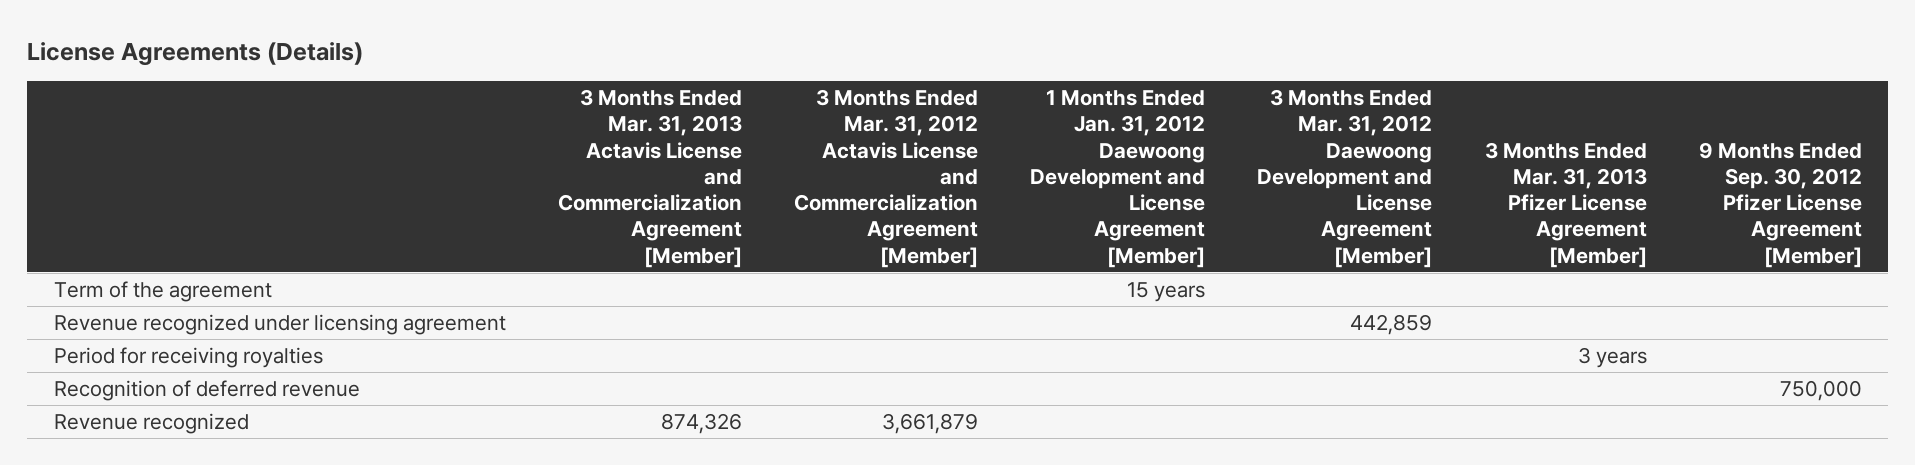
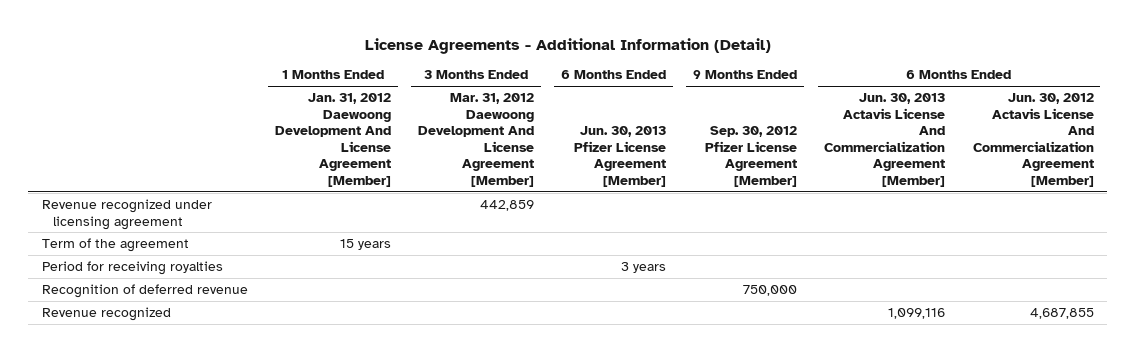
- License Agreements (Details)
+ License Agreements - Additional Information (Detail)
- | 3 Months Ended Mar. 31, 2013 Actavis License and Commercialization Agreement [Member] | 3 Months Ended Mar. 31, 2012 Actavis License and Commercialization Agreement [Member] | 1 Months Ended Jan. 31, 2012 Daewoong Development and License Agreement [Member] | 3 Months Ended Mar. 31, 2012 Daewoong Development and License Agreement [Member] | 3 Months Ended Mar. 31, 2013 Pfizer License Agreement [Member] | 9 Months Ended Sep. 30, 2012 Pfizer License Agreement [Member]
+ | 1 Months Ended Jan. 31, 2012 Daewoong Development And License Agreement [Member] | 3 Months Ended Mar. 31, 2012 Daewoong Development And License Agreement [Member] | 6 Months Ended Jun. 30, 2013 Pfizer License Agreement [Member] | 9 Months Ended Sep. 30, 2012 Pfizer License Agreement [Member] | 6 Months Ended Jun. 30, 2013 Actavis License And Commercialization Agreement [Member] | 6 Months Ended Jun. 30, 2012 Actavis License And Commercialization Agreement [Member]
moved down: Term of the agreement | 15 years | | | | |

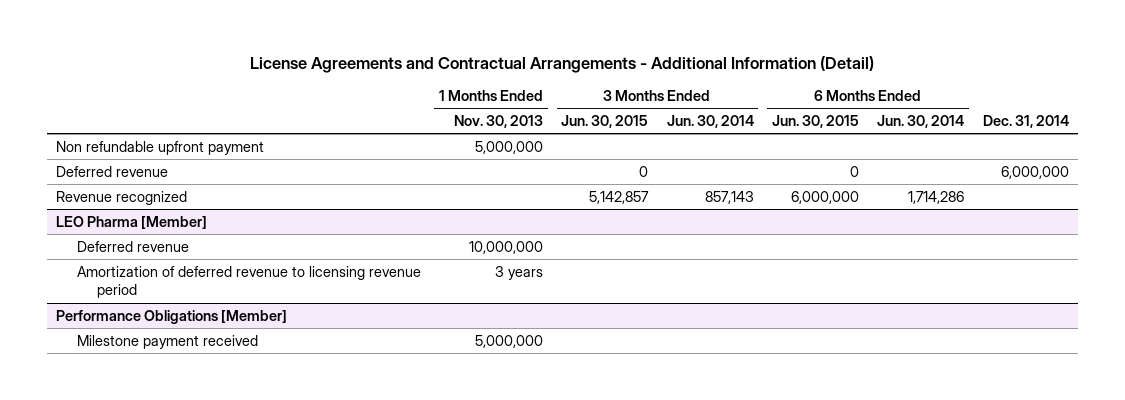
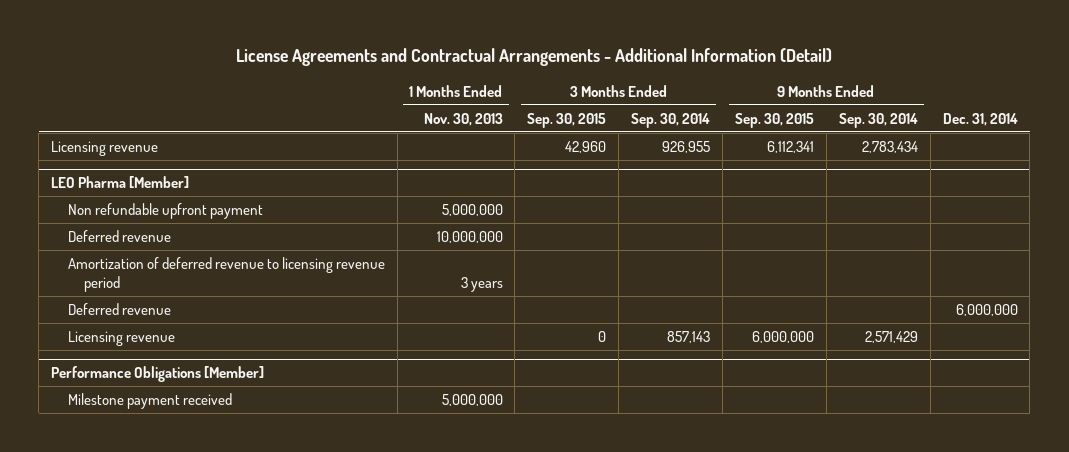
- | 1 Months Ended Nov. 30, 2013 | 3 Months Ended Jun. 30, 2015 | 3 Months Ended Jun. 30, 2014 | 6 Months Ended Jun. 30, 2015 | 6 Months Ended Jun. 30, 2014 | Dec. 31, 2014
+ | 1 Months Ended Nov. 30, 2013 | 3 Months Ended Sep. 30, 2015 | 3 Months Ended Sep. 30, 2014 | 9 Months Ended Sep. 30, 2015 | 9 Months Ended Sep. 30, 2014 | Dec. 31, 2014
- Non refundable upfront payment | 5,000,000 | | | | |
- Deferred revenue | | 0 | | 0 | | 6,000,000
- Revenue recognized | | 5,142,857 | 857,143 | 6,000,000 | 1,714,286 |
+ Licensing revenue | | 42,960 | 926,955 | 6,112,341 | 2,783,434 |
@ LEO Pharma [Member]
+ Non refundable upfront payment | 5,000,000 | | | | |
+ Deferred revenue | | | | | | 6,000,000
+ Licensing revenue | | 0 | 857,143 | 6,000,000 | 2,571,429 |

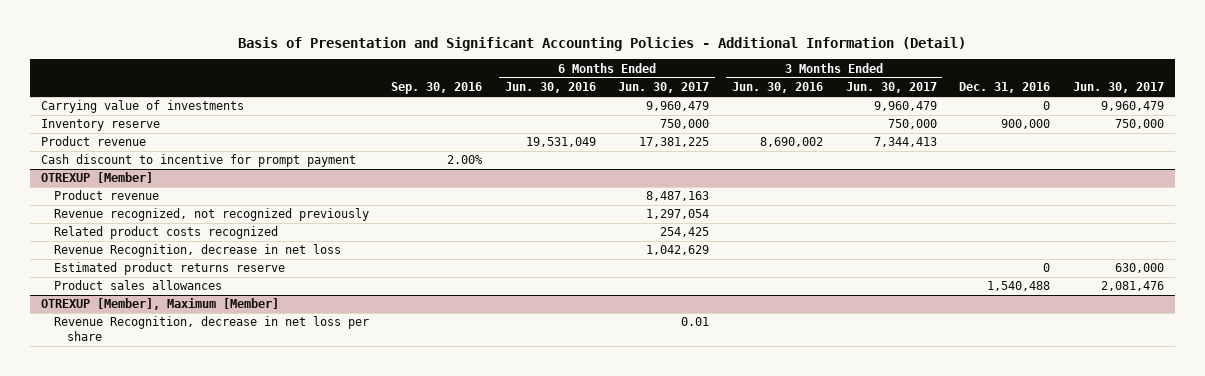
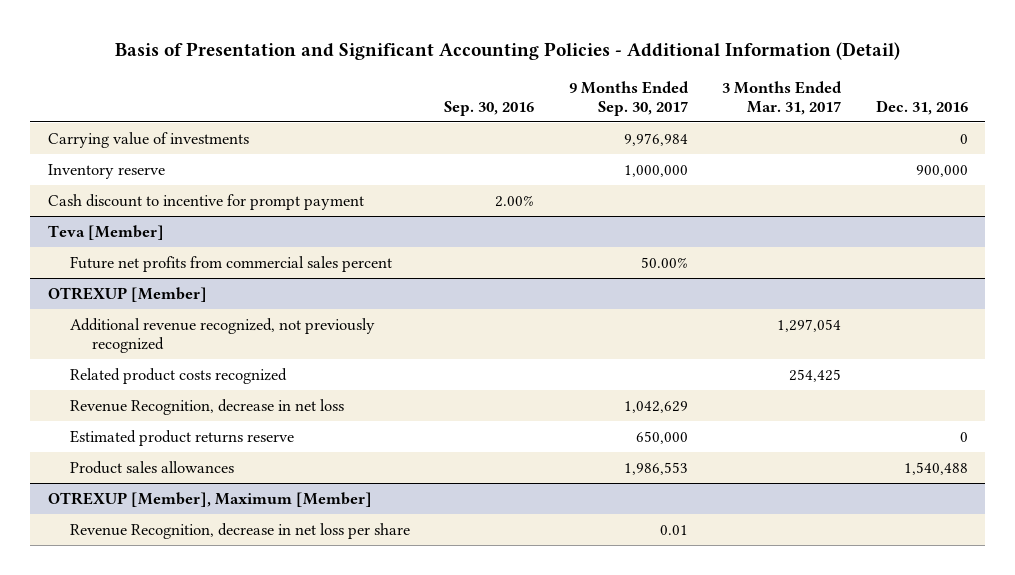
- | Sep. 30, 2016 | 6 Months Ended Jun. 30, 2016 | 6 Months Ended Jun. 30, 2017 | 3 Months Ended Jun. 30, 2016 | 3 Months Ended Jun. 30, 2017 | Dec. 31, 2016 | Jun. 30, 2017
+ | Sep. 30, 2016 | 9 Months Ended Sep. 30, 2017 | 3 Months Ended Mar. 31, 2017 | Dec. 31, 2016
- Product revenue | | 19,531,049 | 17,381,225 | 8,690,002 | 7,344,413 | |
+ Teva [Member]
+ Future net profits from commercial sales percent | | 50.00% | |
@ OTREXUP [Member]
- Product revenue | | | 8,487,163 | | | |
- Revenue recognized, not recognized previously | | | 1,297,054 | | | |
+ Additional revenue recognized, not previously recognized | | | 1,297,054 |

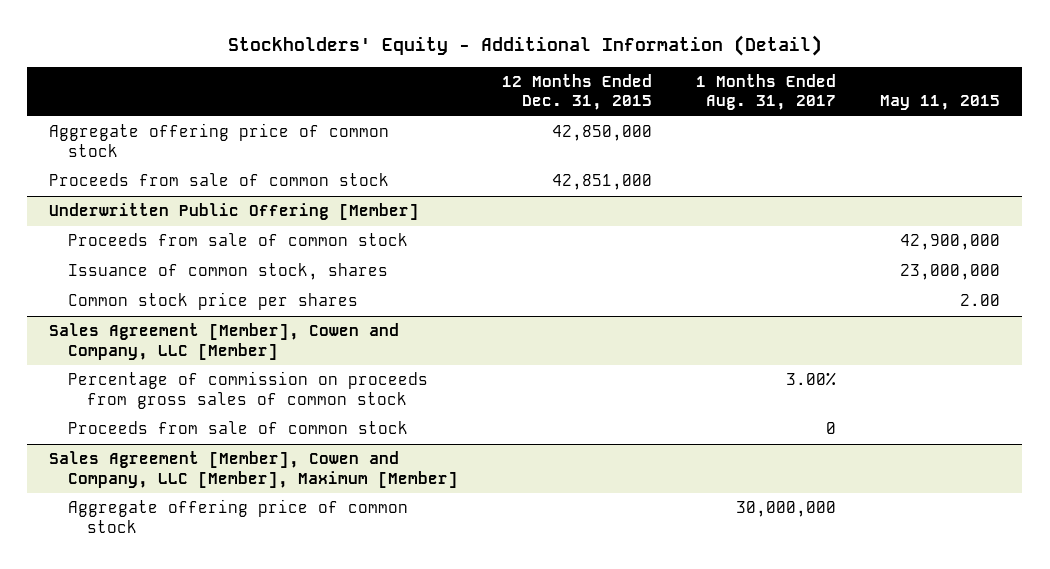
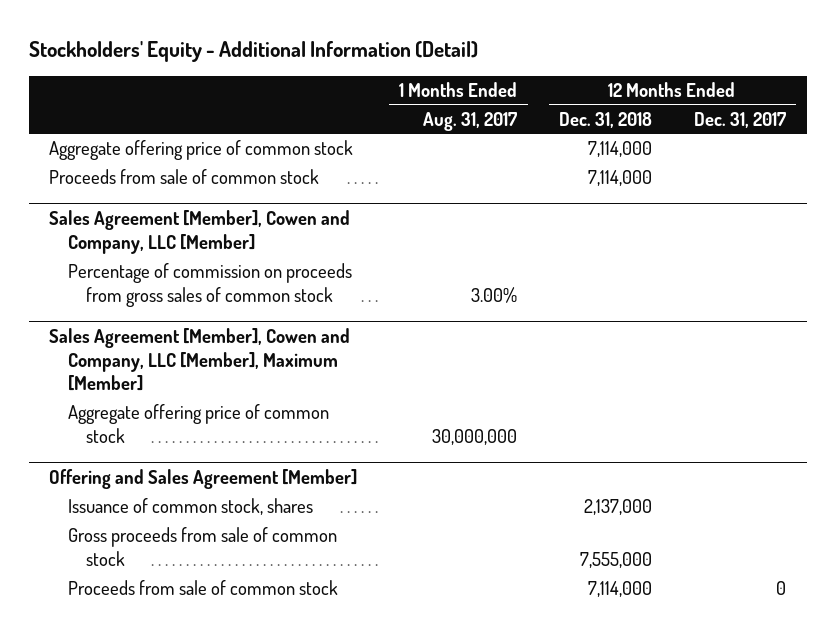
- | 12 Months Ended Dec. 31, 2015 | 1 Months Ended Aug. 31, 2017 | May 11, 2015
+ | 1 Months Ended Aug. 31, 2017 | 12 Months Ended Dec. 31, 2018 | 12 Months Ended Dec. 31, 2017
- Underwritten Public Offering [Member]
- Proceeds from sale of common stock | | | 42,900,000
- Issuance of common stock, shares | | | 23,000,000
- Common stock price per shares | | | 2.00
@ Sales Agreement [Member], Cowen and Company, LLC [Member]
- Proceeds from sale of common stock | | 0 |
+ Offering and Sales Agreement [Member]
+ Issuance of common stock, shares | | 2,137,000 |
+ Gross proceeds from sale of common stock | | 7,555,000 |
+ Proceeds from sale of common stock | | 7,114,000 | 0

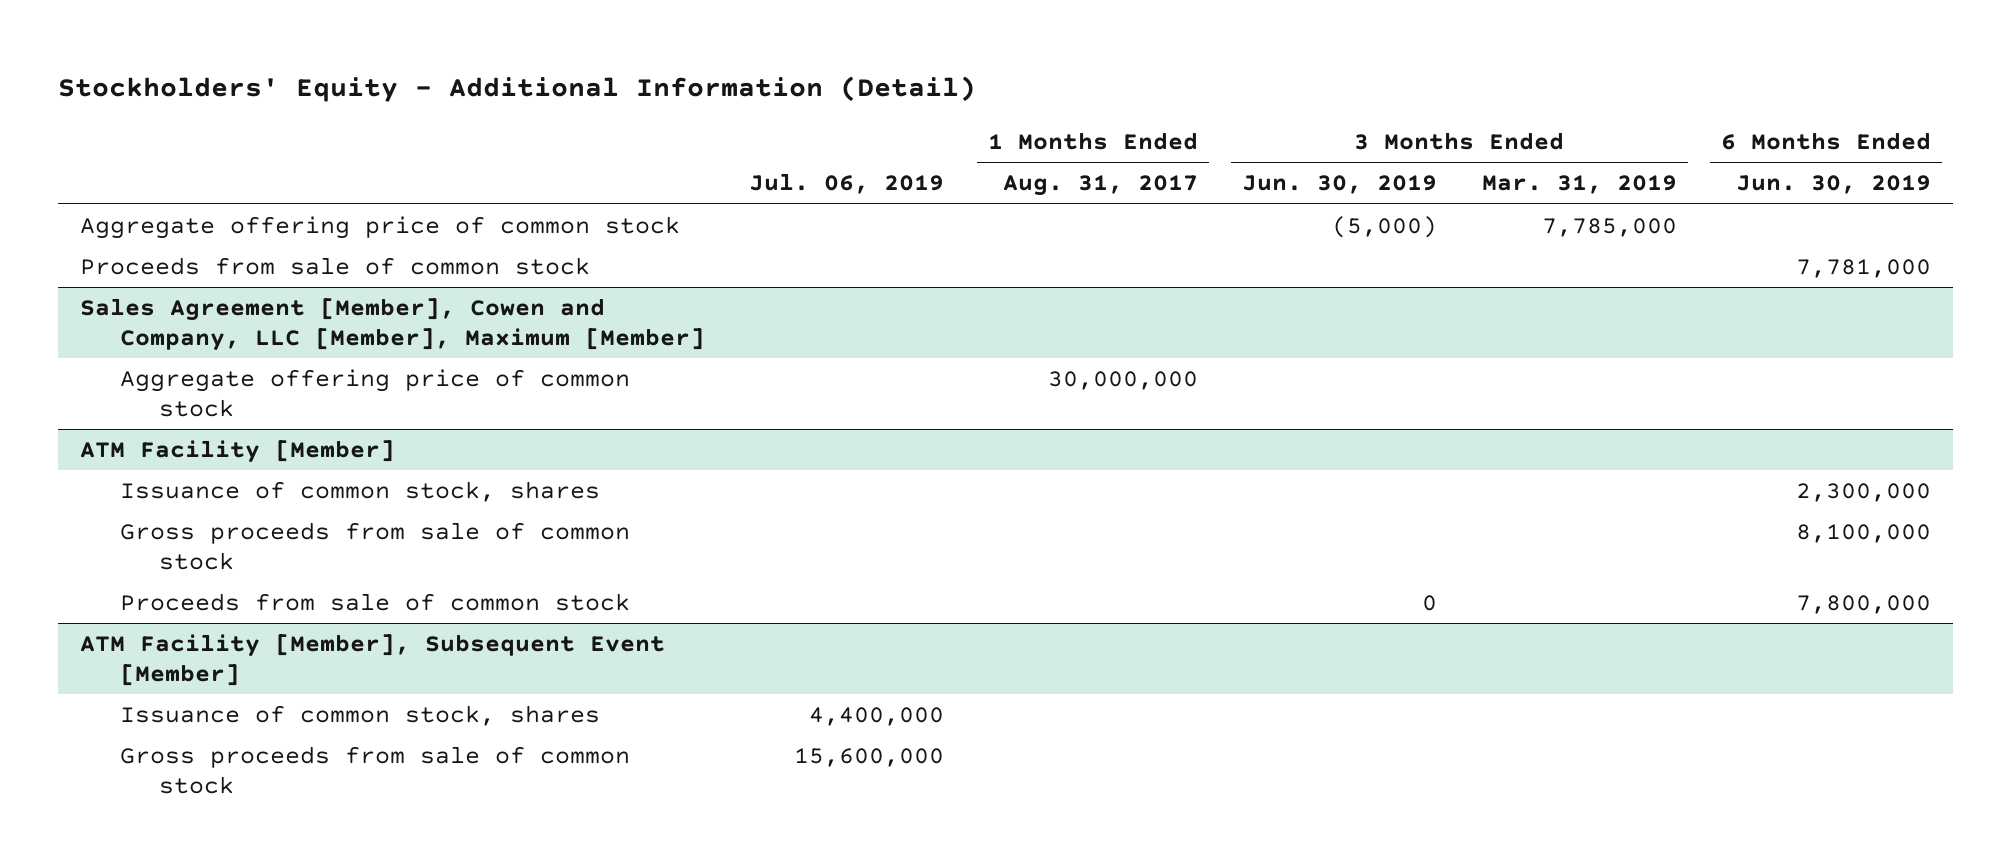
- | 1 Months Ended Aug. 31, 2017 | 12 Months Ended Dec. 31, 2018 | 12 Months Ended Dec. 31, 2017
+ | Jul. 06, 2019 | 1 Months Ended Aug. 31, 2017 | 3 Months Ended Jun. 30, 2019 | 3 Months Ended Mar. 31, 2019 | 6 Months Ended Jun. 30, 2019
- Sales Agreement [Member], Cowen and Company, LLC [Member]
- Percentage of commission on proceeds from gross sales of common stock | 3.00% | |
- Offering and Sales Agreement [Member]
- Issuance of common stock, shares | | 2,137,000 |
- Gross proceeds from sale of common stock | | 7,555,000 |
- Proceeds from sale of common stock | | 7,114,000 | 0
+ ATM Facility [Member]
+ Issuance of common stock, shares | | | | | 2,300,000
+ Gross proceeds from sale of common stock | | | | | 8,100,000
+ Proceeds from sale of common stock | | | 0 | | 7,800,000
+ ATM Facility [Member], Subsequent Event [Member]
+ Issuance of common stock, shares | 4,400,000 | | | |
+ Gross proceeds from sale of common stock | 15,600,000 | | | |

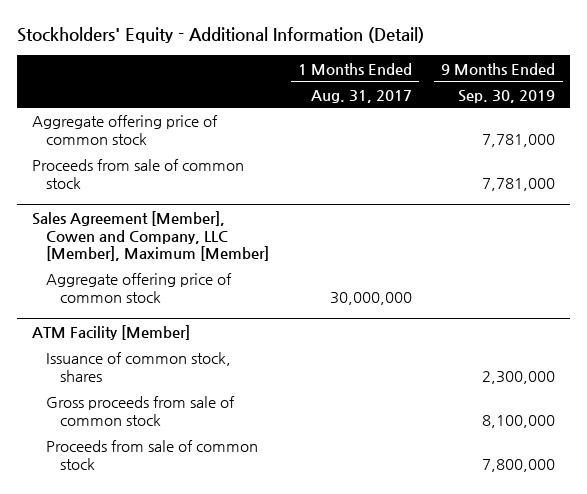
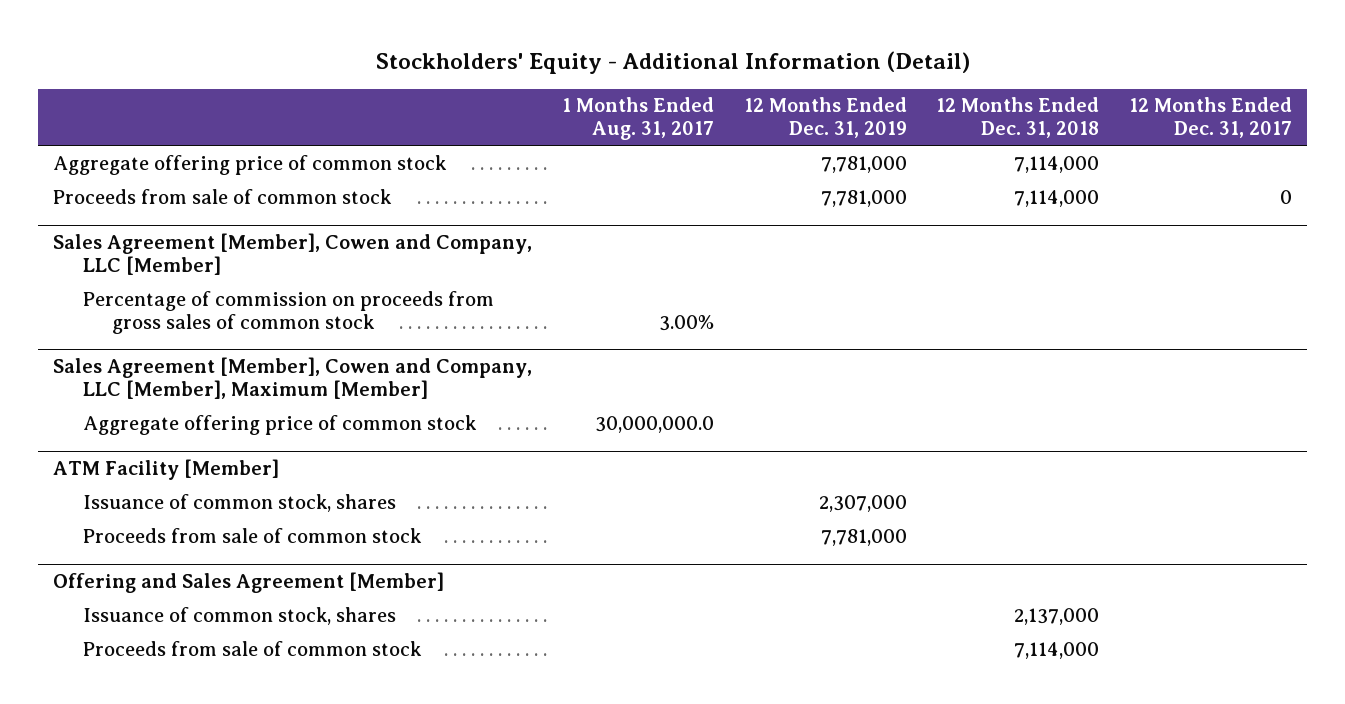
- | 1 Months Ended Aug. 31, 2017 | 9 Months Ended Sep. 30, 2019
+ | 1 Months Ended Aug. 31, 2017 | 12 Months Ended Dec. 31, 2019 | 12 Months Ended Dec. 31, 2018 | 12 Months Ended Dec. 31, 2017
+ Sales Agreement [Member], Cowen and Company, LLC [Member]
+ Percentage of commission on proceeds from gross sales of common stock | 3.00% | | |
@ Sales Agreement [Member], Cowen and Company, LLC [Member], Maximum [Member]
- Aggregate offering price of common stock | 30,000,000 |
+ Aggregate offering price of common stock | 30,000,000.0 | | |
@ ATM Facility [Member]
- Gross proceeds from sale of common stock | | 8,100,000
+ Offering and Sales Agreement [Member]
+ Issuance of common stock, shares | | | 2,137,000 |
+ Proceeds from sale of common stock | | | 7,114,000 |

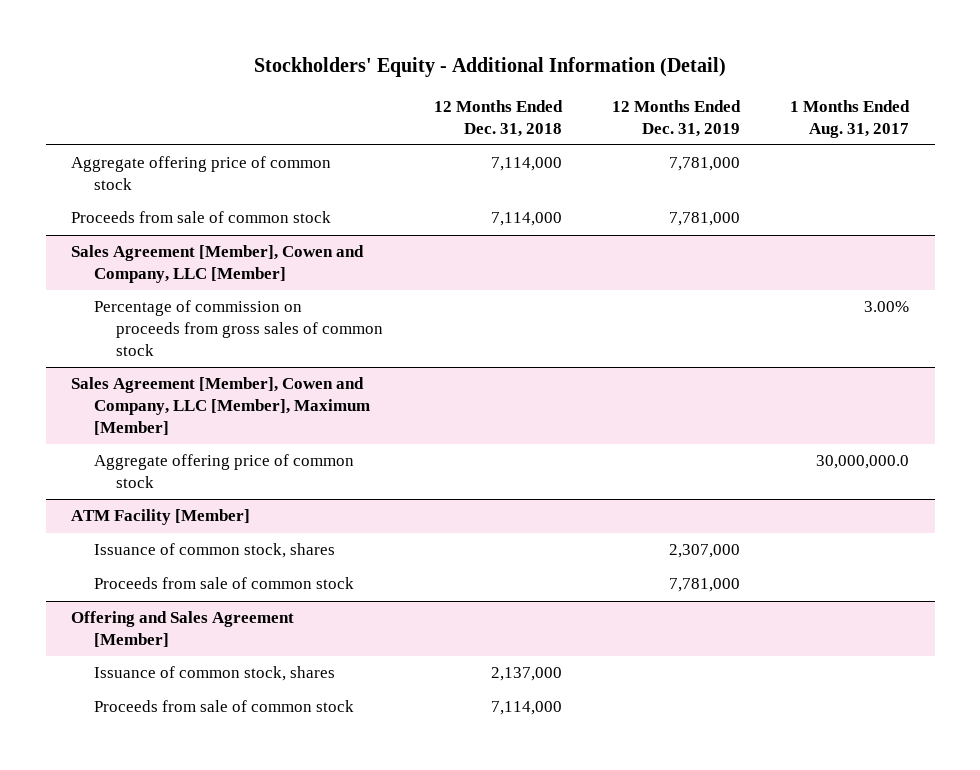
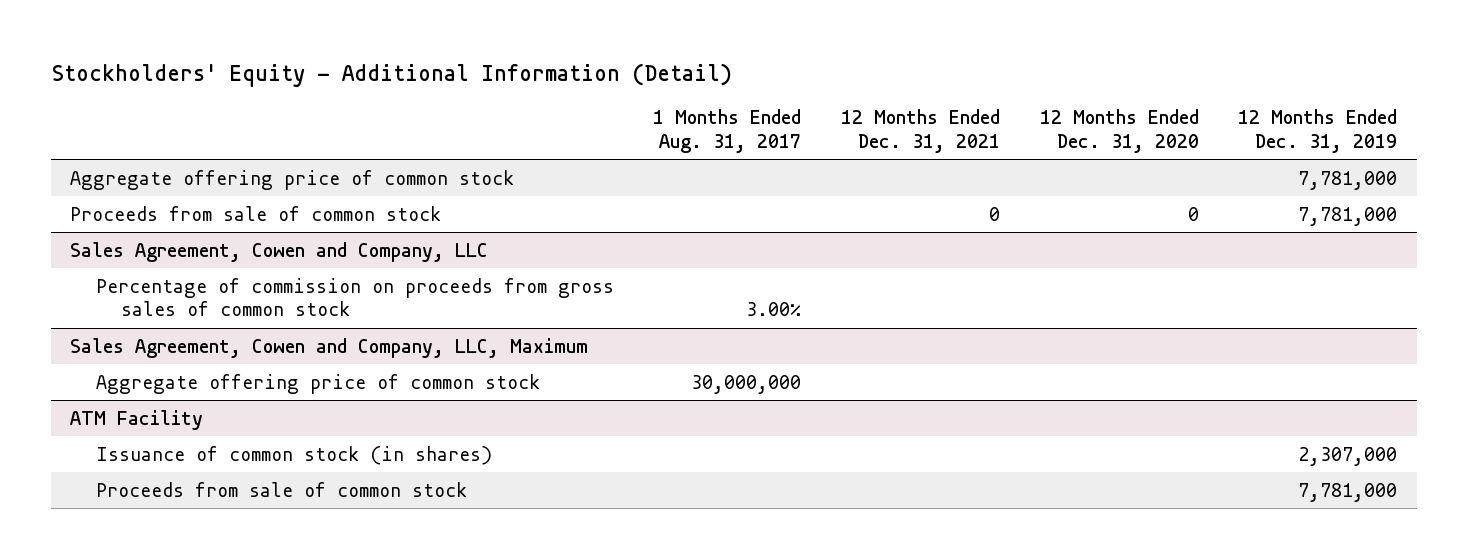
- | 12 Months Ended Dec. 31, 2018 | 12 Months Ended Dec. 31, 2019 | 1 Months Ended Aug. 31, 2017
+ | 1 Months Ended Aug. 31, 2017 | 12 Months Ended Dec. 31, 2021 | 12 Months Ended Dec. 31, 2020 | 12 Months Ended Dec. 31, 2019
- Sales Agreement [Member], Cowen and Company, LLC [Member]
+ Sales Agreement, Cowen and Company, LLC
- Sales Agreement [Member], Cowen and Company, LLC [Member], Maximum [Member]
- Aggregate offering price of common stock | | | 30,000,000.0
- ATM Facility [Member]
- Issuance of common stock, shares | | 2,307,000 |
+ Sales Agreement, Cowen and Company, LLC, Maximum
+ Aggregate offering price of common stock | 30,000,000 | | |
+ ATM Facility
+ Issuance of common stock (in shares) | | | | 2,307,000
- Offering and Sales Agreement [Member]
- Issuance of common stock, shares | 2,137,000 | |
- Proceeds from sale of common stock | 7,114,000 | |

